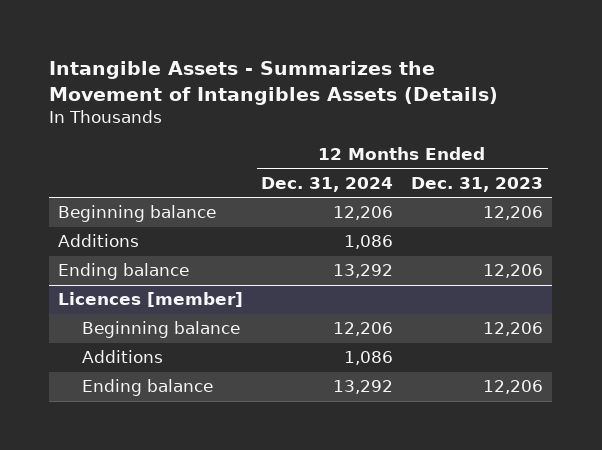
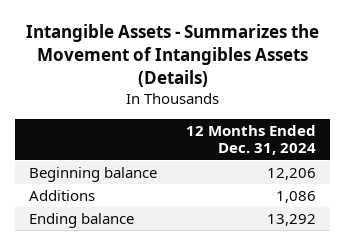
- | 12 Months Ended Dec. 31, 2024 | 12 Months Ended Dec. 31, 2023
+ | 12 Months Ended Dec. 31, 2024
- Licences [member]
- Beginning balance | 12,206 | 12,206
- Additions | 1,086 |
- Ending balance | 13,292 | 12,206

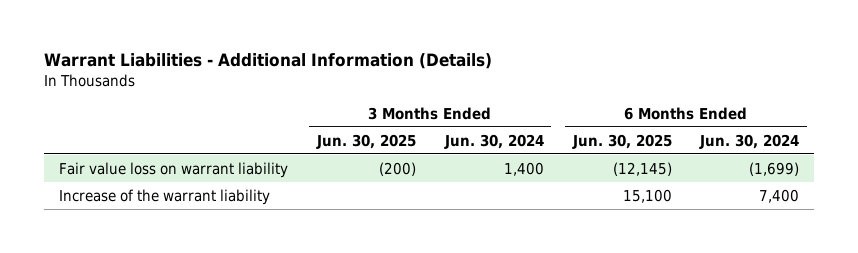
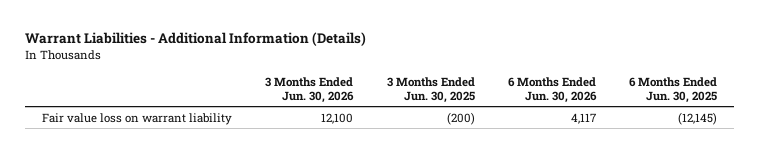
- | 3 Months Ended Jun. 30, 2025 | 3 Months Ended Jun. 30, 2024 | 6 Months Ended Jun. 30, 2025 | 6 Months Ended Jun. 30, 2024
+ | 3 Months Ended Jun. 30, 2026 | 3 Months Ended Jun. 30, 2025 | 6 Months Ended Jun. 30, 2026 | 6 Months Ended Jun. 30, 2025
- Increase of the warrant liability | | | 15,100 | 7,400

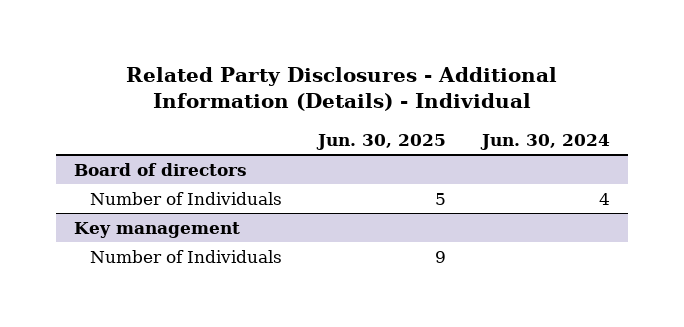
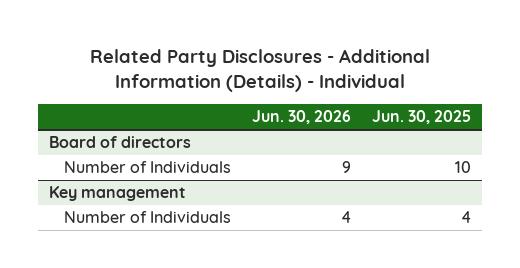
- | Jun. 30, 2025 | Jun. 30, 2024
+ | Jun. 30, 2026 | Jun. 30, 2025
@ Board of directors
- Number of Individuals | 5 | 4
+ Number of Individuals | 9 | 10
@ Key management
- Number of Individuals | 9 |
+ Number of Individuals | 4 | 4

